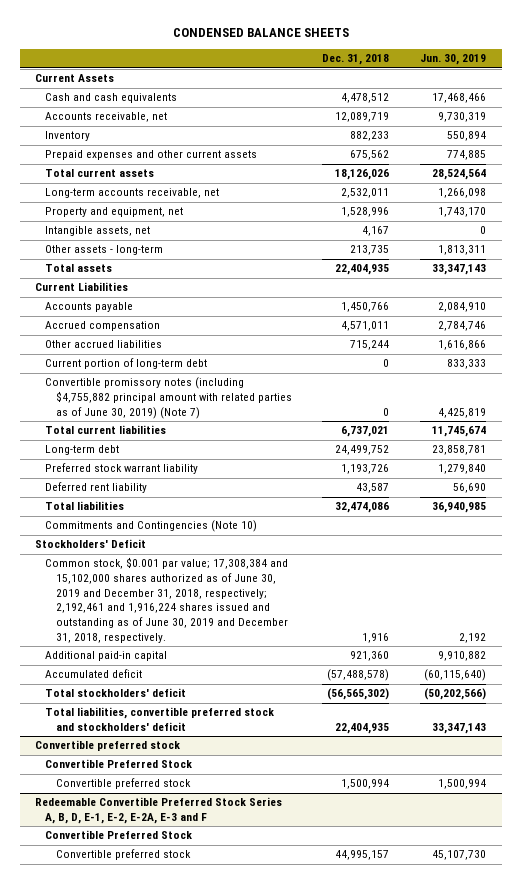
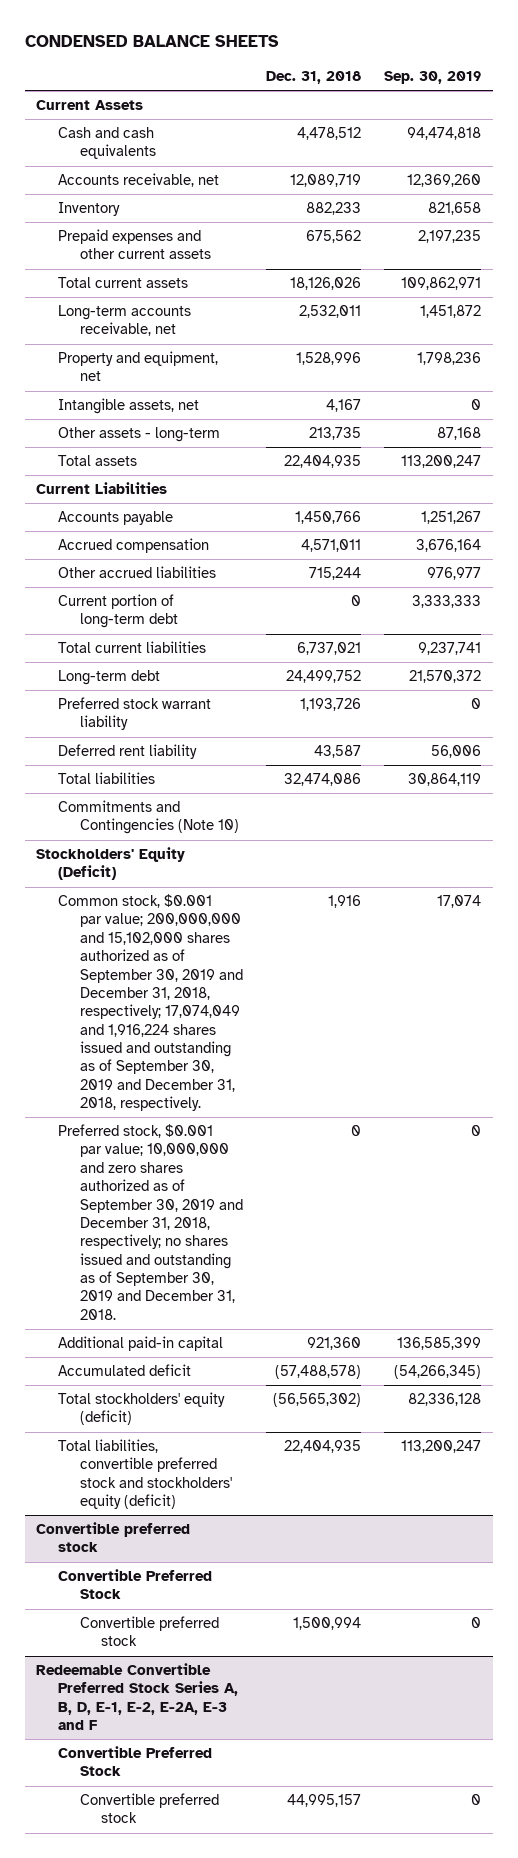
- | Dec. 31, 2018 | Jun. 30, 2019
+ | Dec. 31, 2018 | Sep. 30, 2019
- Convertible promissory notes (including $4,755,882 principal amount with related parties as of June 30, 2019) (Note 7) | 0 | 4,425,819
- Stockholders' Deficit
- Common stock, $0.001 par value; 17,308,384 and 15,102,000 shares authorized as of June 30, 2019 and December 31, 2018, respectively; 2,192,461 and 1,916,224 shares issued and outstanding as of June 30, 2019 and December 31, 2018, respectively. | 1,916 | 2,192
+ Stockholders' Equity (Deficit)
+ Common stock, $0.001 par value; 200,000,000 and 15,102,000 shares authorized as of September 30, 2019 and December 31, 2018, respectively; 17,074,049 and 1,916,224 shares issued and outstanding as of September 30, 2019 and December 31, 2018, respectively. | 1,916 | 17,074
+ Preferred stock, $0.001 par value; 10,000,000 and zero shares authorized as of September 30, 2019 and December 31, 2018, respectively; no shares issued and outstanding as of September 30, 2019 and December 31, 2018. | 0 | 0
- Total stockholders' deficit | (56,565,302) | (50,202,566)
- Total liabilities, convertible preferred stock and stockholders' deficit | 22,404,935 | 33,347,143
+ Total stockholders' equity (deficit) | (56,565,302) | 82,336,128
+ Total liabilities, convertible preferred stock and stockholders' equity (deficit) | 22,404,935 | 113,200,247

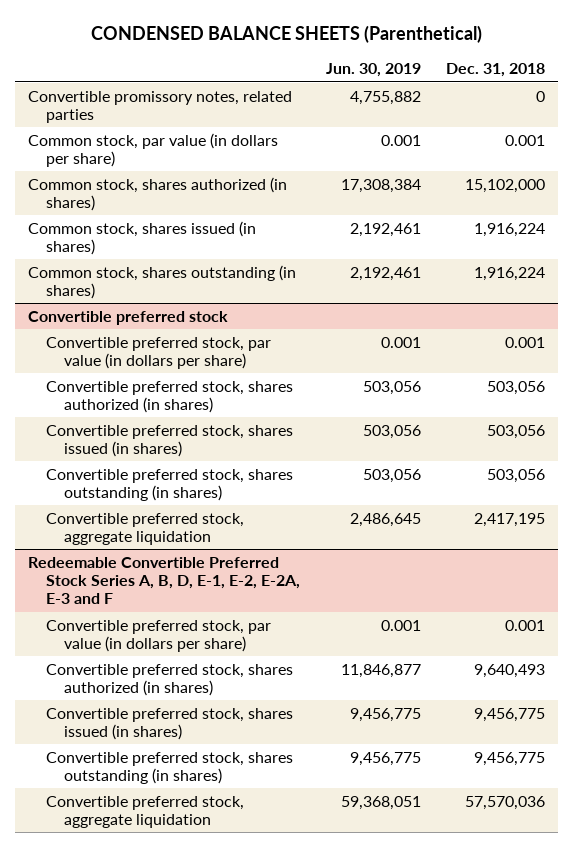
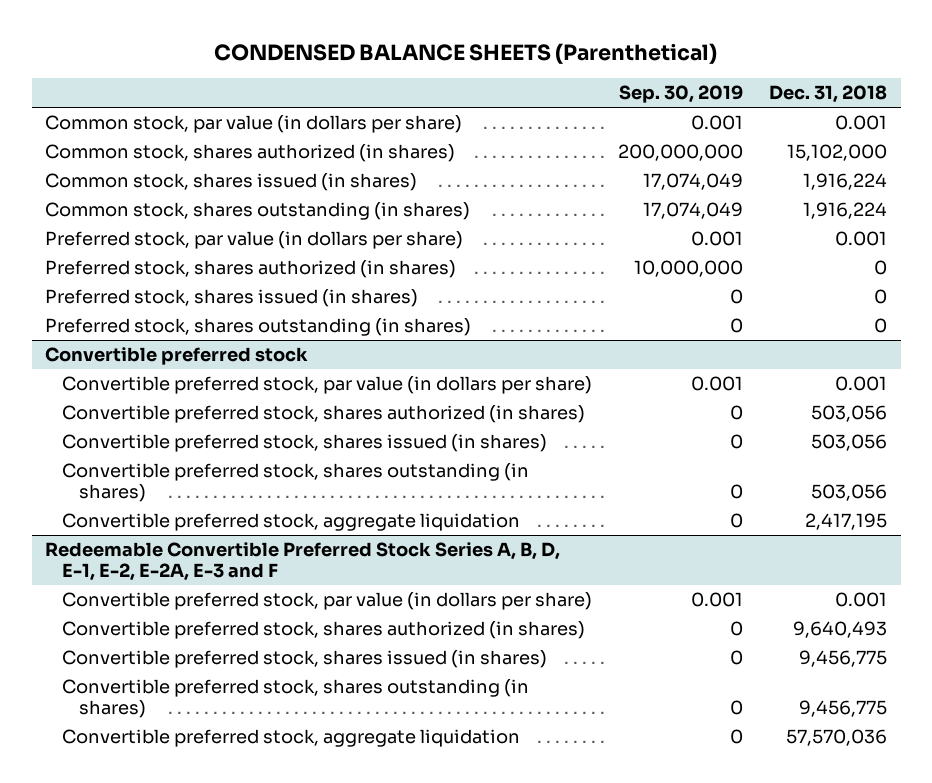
- | Jun. 30, 2019 | Dec. 31, 2018
+ | Sep. 30, 2019 | Dec. 31, 2018
- Convertible promissory notes, related parties | 4,755,882 | 0
+ Preferred stock, par value (in dollars per share) | 0.001 | 0.001
+ Preferred stock, shares authorized (in shares) | 10,000,000 | 0
+ Preferred stock, shares issued (in shares) | 0 | 0
+ Preferred stock, shares outstanding (in shares) | 0 | 0

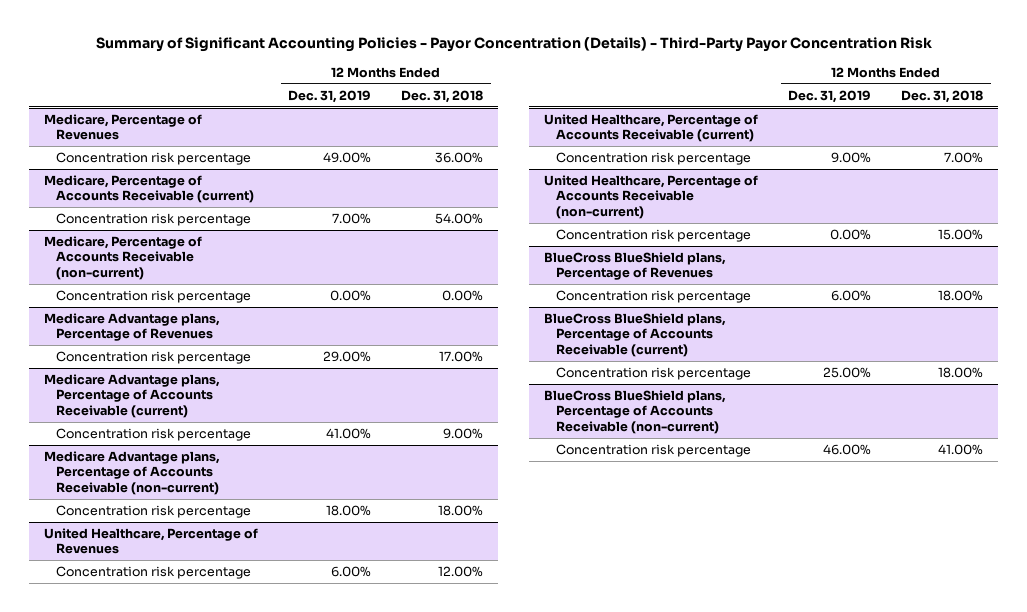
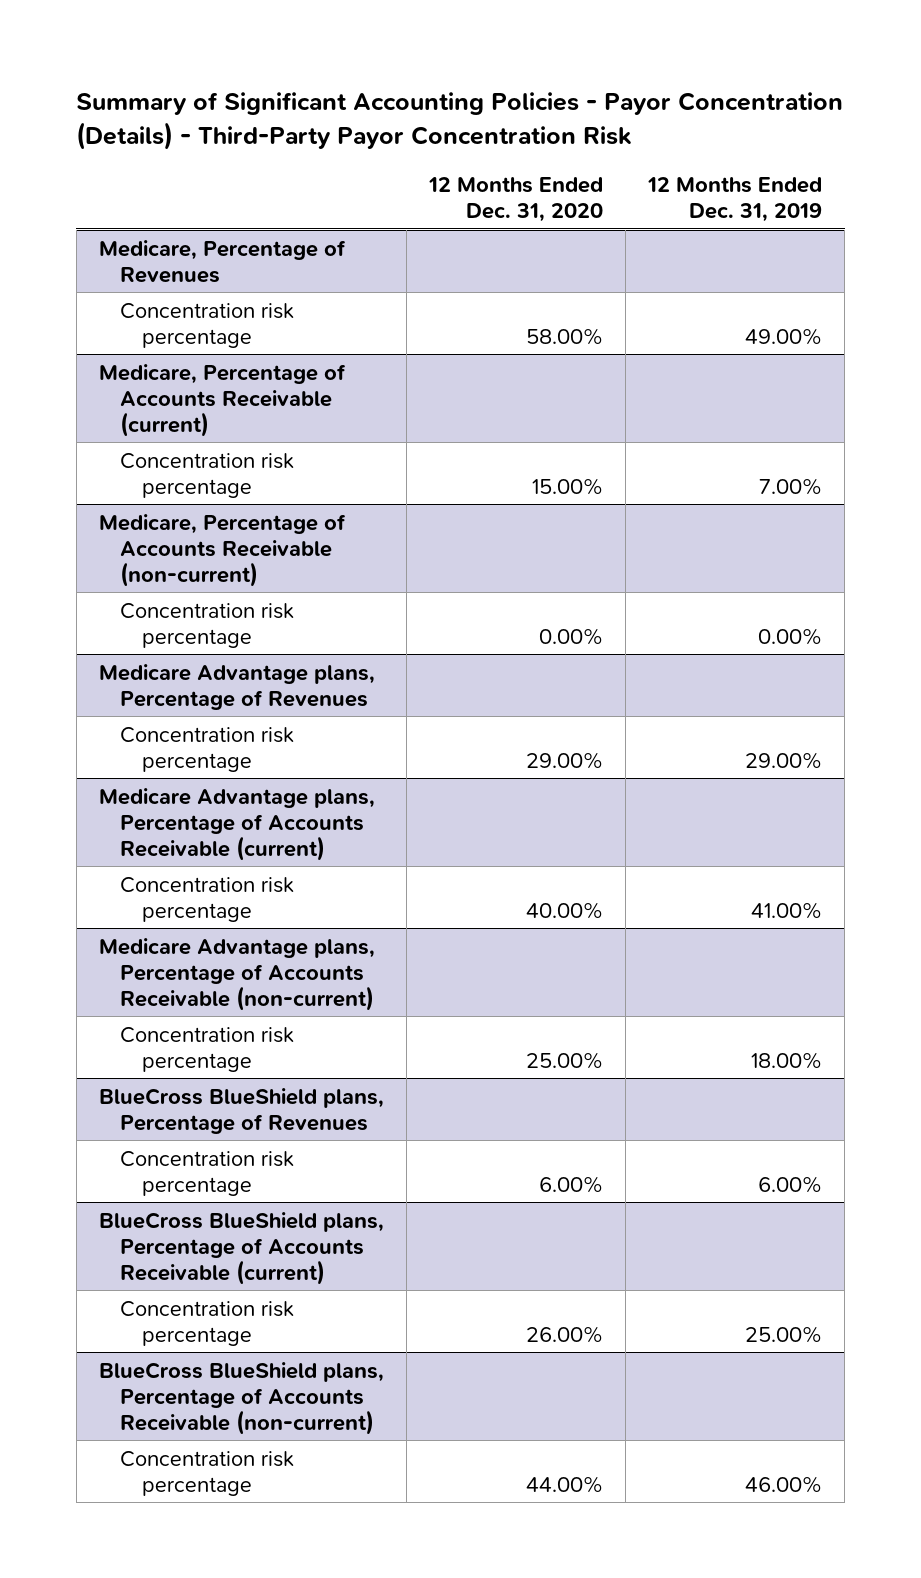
- | 12 Months Ended Dec. 31, 2019 | 12 Months Ended Dec. 31, 2018
+ | 12 Months Ended Dec. 31, 2020 | 12 Months Ended Dec. 31, 2019
- United Healthcare, Percentage of Revenues
- Concentration risk percentage | 6.00% | 12.00%
- United Healthcare, Percentage of Accounts Receivable (current)
- Concentration risk percentage | 9.00% | 7.00%
- United Healthcare, Percentage of Accounts Receivable (non-current)
- Concentration risk percentage | 0.00% | 15.00%

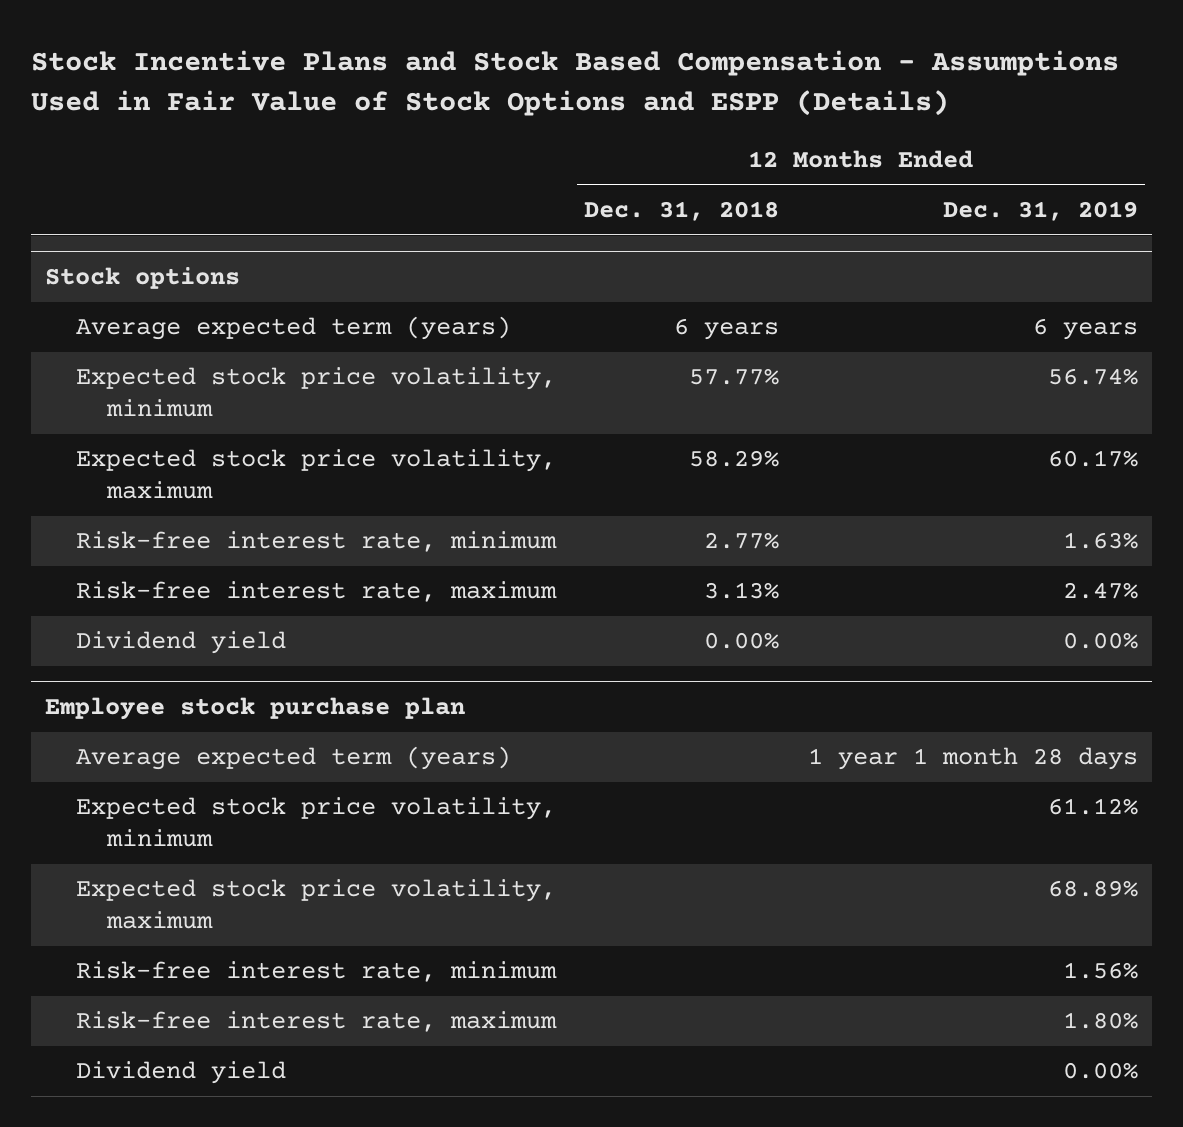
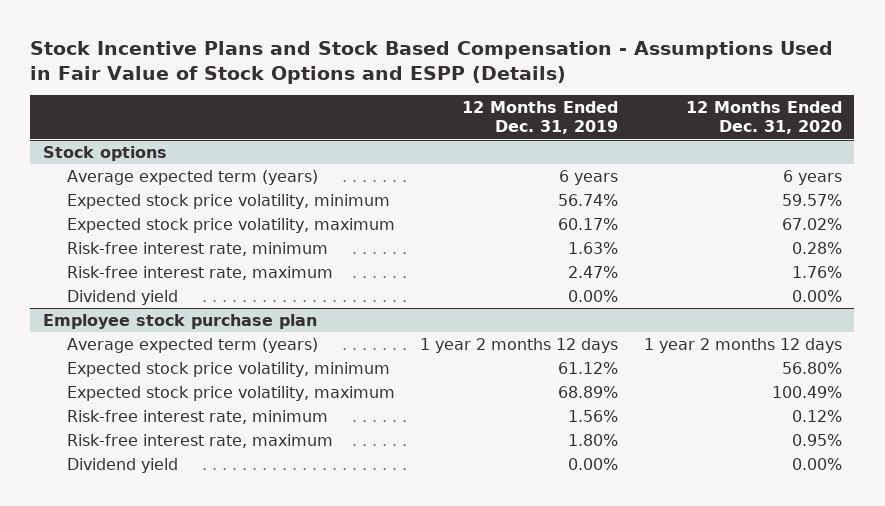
- | 12 Months Ended Dec. 31, 2018 | 12 Months Ended Dec. 31, 2019
+ | 12 Months Ended Dec. 31, 2019 | 12 Months Ended Dec. 31, 2020
@ Employee stock purchase plan
- Average expected term (years) | | 1 year 1 month 28 days
+ Average expected term (years) | 1 year 2 months 12 days | 1 year 2 months 12 days

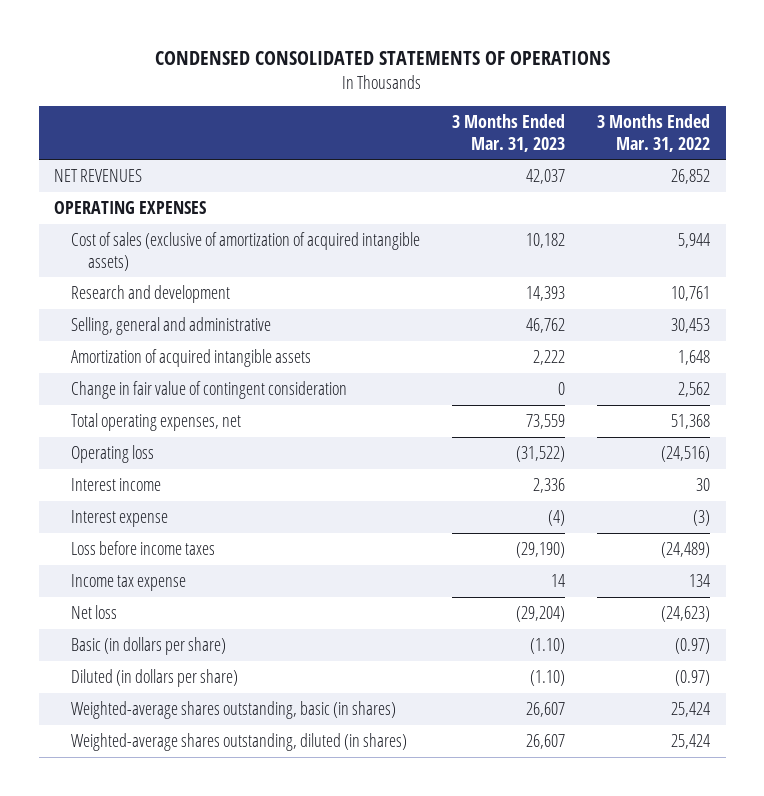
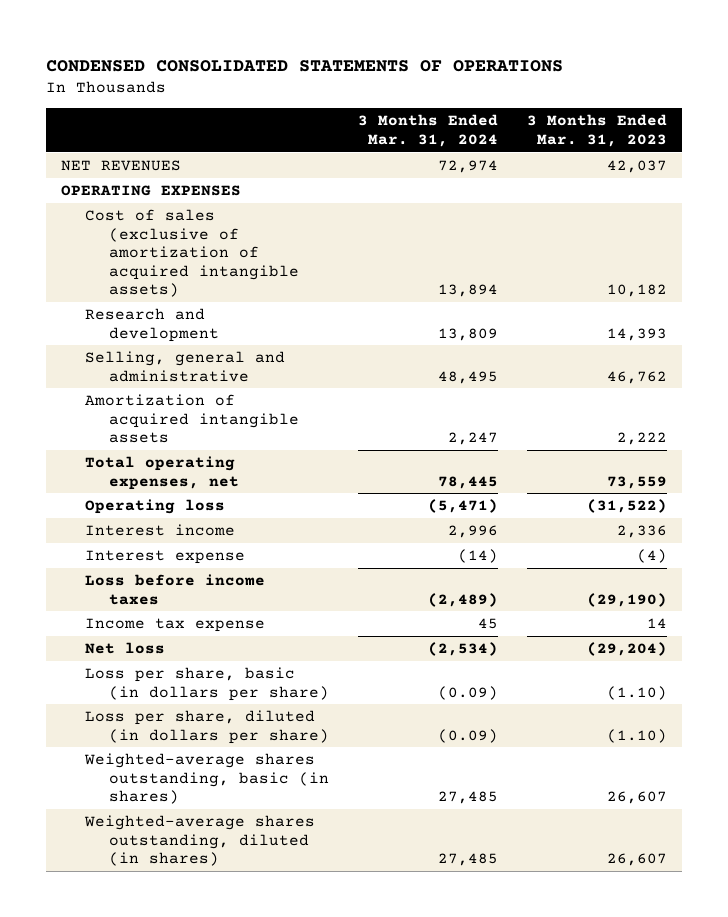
- | 3 Months Ended Mar. 31, 2023 | 3 Months Ended Mar. 31, 2022
+ | 3 Months Ended Mar. 31, 2024 | 3 Months Ended Mar. 31, 2023
- Change in fair value of contingent consideration | 0 | 2,562
- Basic (in dollars per share) | (1.10) | (0.97)
- Diluted (in dollars per share) | (1.10) | (0.97)
+ Loss per share, basic (in dollars per share) | (0.09) | (1.10)
+ Loss per share, diluted (in dollars per share) | (0.09) | (1.10)

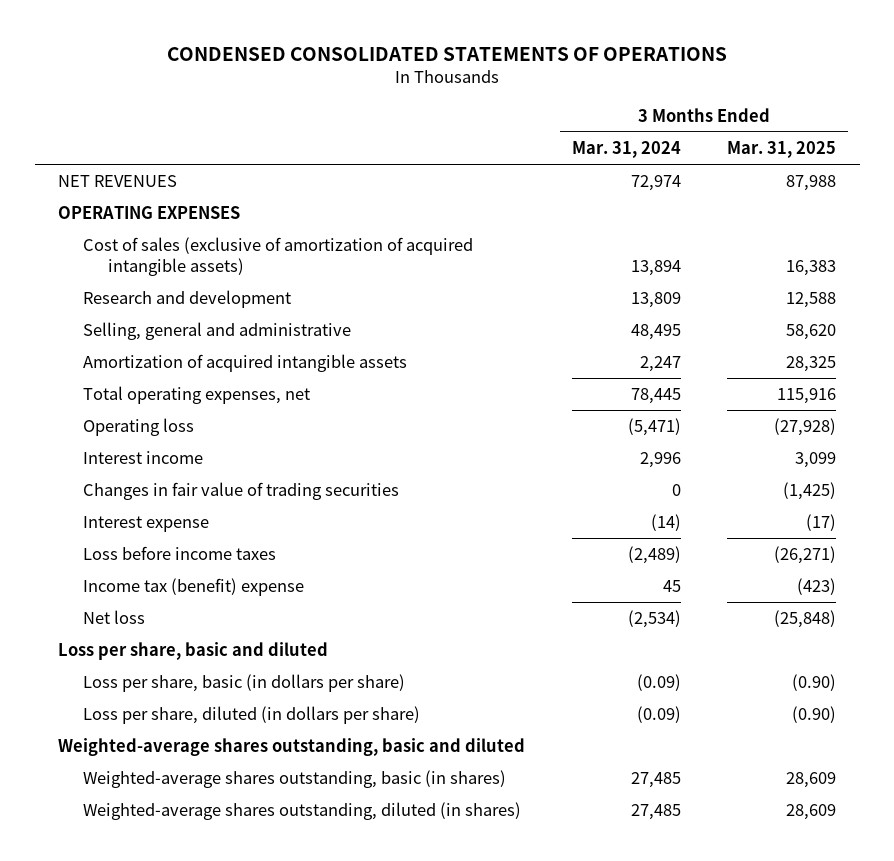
- | 3 Months Ended Mar. 31, 2024 | 3 Months Ended Mar. 31, 2023
+ | 3 Months Ended Mar. 31, 2024 | 3 Months Ended Mar. 31, 2025
+ Changes in fair value of trading securities | 0 | (1,425)
- Income tax expense | 45 | 14
+ Income tax (benefit) expense | 45 | (423)
+ Loss per share, basic and diluted
+ Weighted-average shares outstanding, basic and diluted

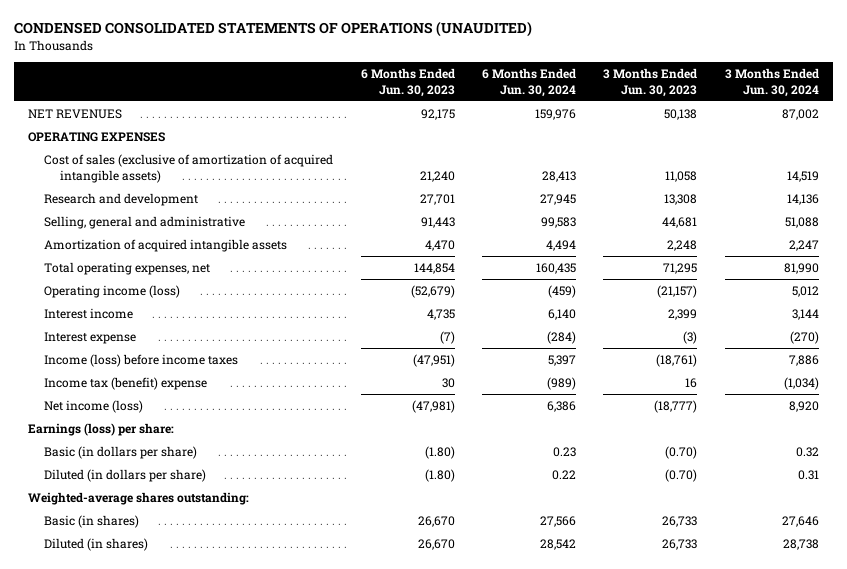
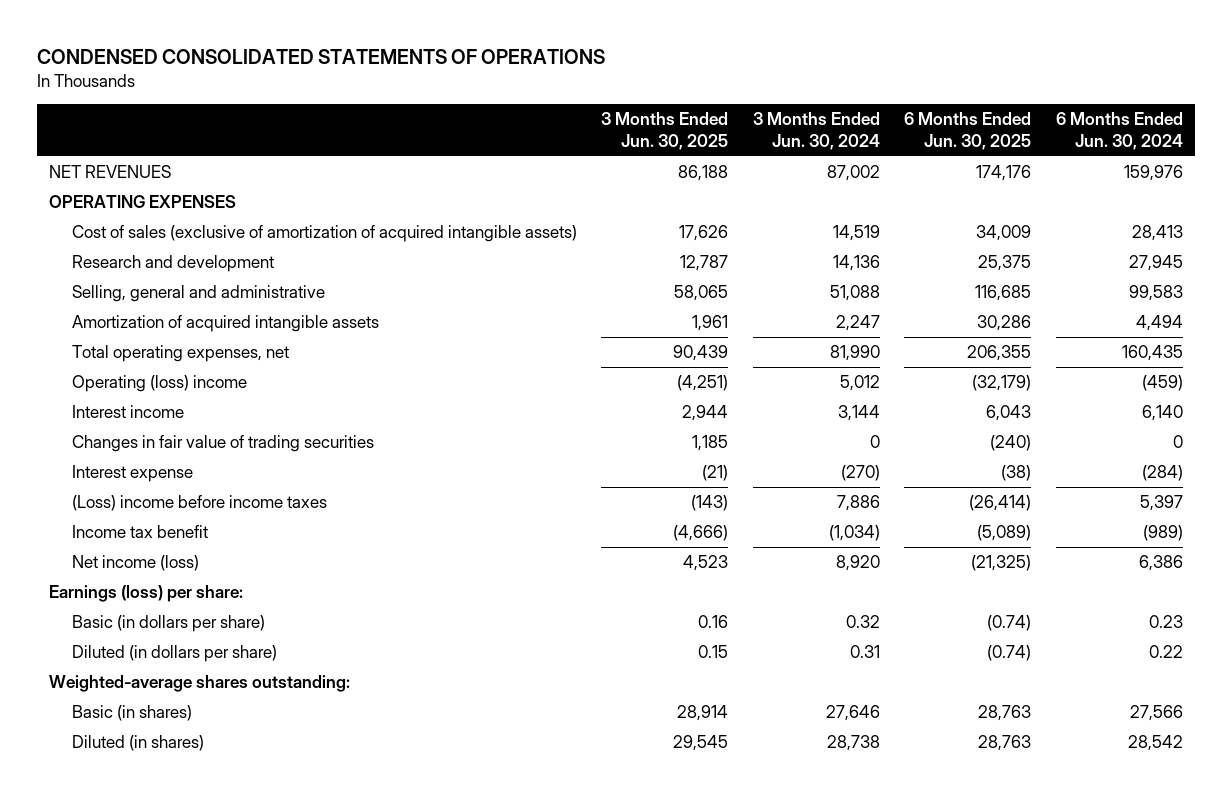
- CONDENSED CONSOLIDATED STATEMENTS OF OPERATIONS (UNAUDITED)
+ CONDENSED CONSOLIDATED STATEMENTS OF OPERATIONS
- | 6 Months Ended Jun. 30, 2023 | 6 Months Ended Jun. 30, 2024 | 3 Months Ended Jun. 30, 2023 | 3 Months Ended Jun. 30, 2024
+ | 3 Months Ended Jun. 30, 2025 | 3 Months Ended Jun. 30, 2024 | 6 Months Ended Jun. 30, 2025 | 6 Months Ended Jun. 30, 2024
- Operating income (loss) | (52,679) | (459) | (21,157) | 5,012
+ Operating (loss) income | (4,251) | 5,012 | (32,179) | (459)
+ Changes in fair value of trading securities | 1,185 | 0 | (240) | 0
- Income (loss) before income taxes | (47,951) | 5,397 | (18,761) | 7,886
- Income tax (benefit) expense | 30 | (989) | 16 | (1,034)
+ (Loss) income before income taxes | (143) | 7,886 | (26,414) | 5,397
+ Income tax benefit | (4,666) | (1,034) | (5,089) | (989)

